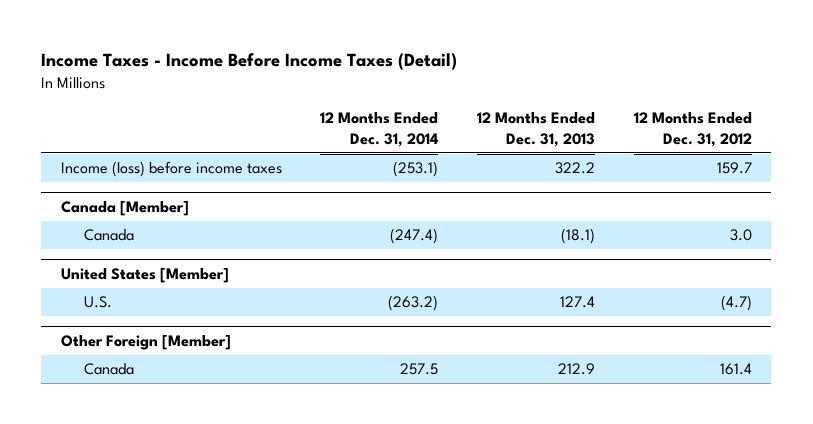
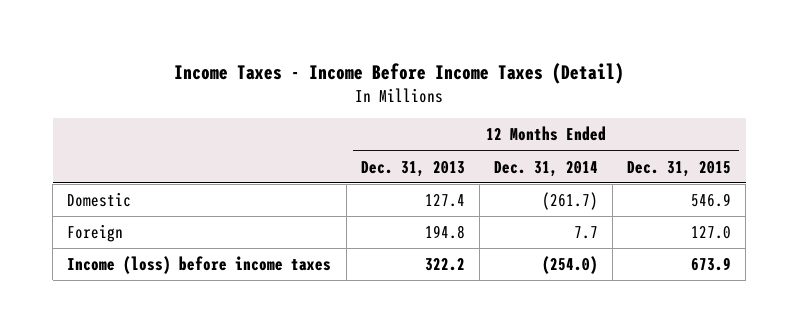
- | 12 Months Ended Dec. 31, 2014 | 12 Months Ended Dec. 31, 2013 | 12 Months Ended Dec. 31, 2012
+ | 12 Months Ended Dec. 31, 2013 | 12 Months Ended Dec. 31, 2014 | 12 Months Ended Dec. 31, 2015
- Income (loss) before income taxes | (253.1) | 322.2 | 159.7
- Canada [Member]
- Canada | (247.4) | (18.1) | 3.0
- United States [Member]
- U.S. | (263.2) | 127.4 | (4.7)
- Other Foreign [Member]
- Canada | 257.5 | 212.9 | 161.4
+ Domestic | 127.4 | (261.7) | 546.9
+ Foreign | 194.8 | 7.7 | 127.0
+ Income (loss) before income taxes | 322.2 | (254.0) | 673.9

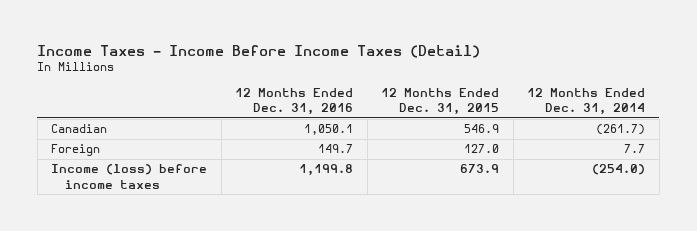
- | 12 Months Ended Dec. 31, 2013 | 12 Months Ended Dec. 31, 2014 | 12 Months Ended Dec. 31, 2015
+ | 12 Months Ended Dec. 31, 2016 | 12 Months Ended Dec. 31, 2015 | 12 Months Ended Dec. 31, 2014
- Domestic | 127.4 | (261.7) | 546.9
+ Canadian | 1,050.1 | 546.9 | (261.7)

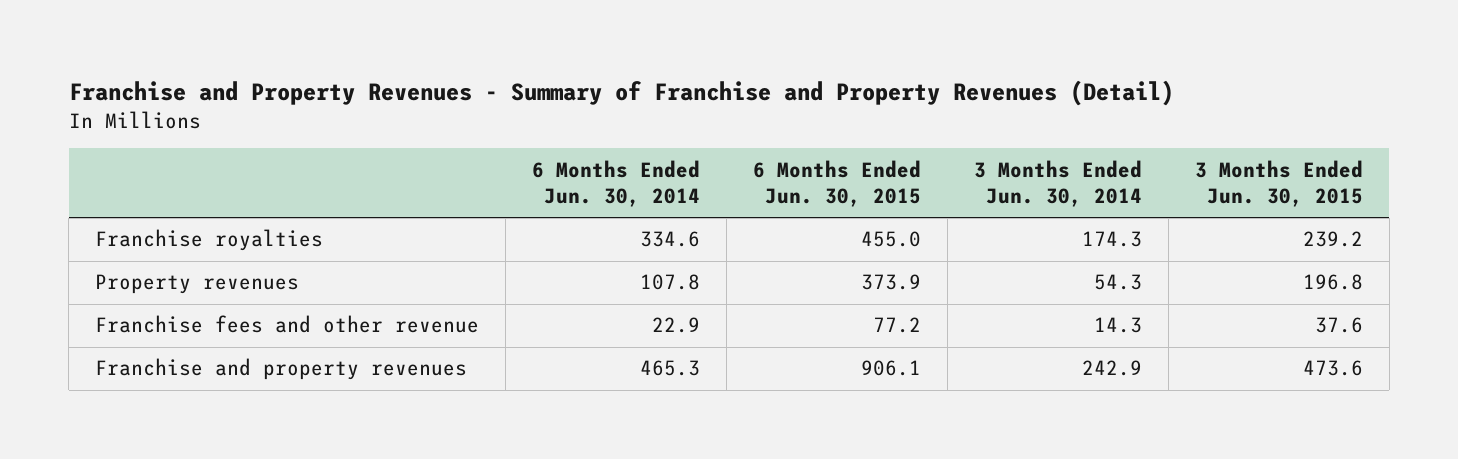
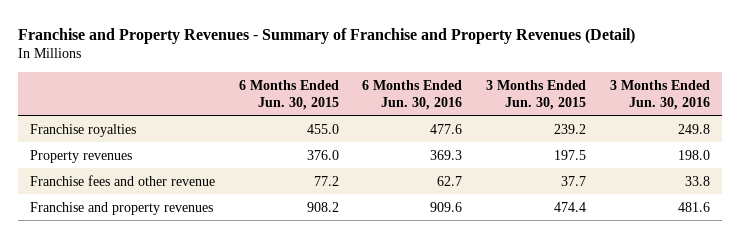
- | 6 Months Ended Jun. 30, 2014 | 6 Months Ended Jun. 30, 2015 | 3 Months Ended Jun. 30, 2014 | 3 Months Ended Jun. 30, 2015
+ | 6 Months Ended Jun. 30, 2015 | 6 Months Ended Jun. 30, 2016 | 3 Months Ended Jun. 30, 2015 | 3 Months Ended Jun. 30, 2016
- Property revenues | 107.8 | 373.9 | 54.3 | 196.8
- Franchise fees and other revenue | 22.9 | 77.2 | 14.3 | 37.6
- Franchise and property revenues | 465.3 | 906.1 | 242.9 | 473.6
+ Property revenues | 376.0 | 369.3 | 197.5 | 198.0
+ Franchise fees and other revenue | 77.2 | 62.7 | 37.7 | 33.8
+ Franchise and property revenues | 908.2 | 909.6 | 474.4 | 481.6

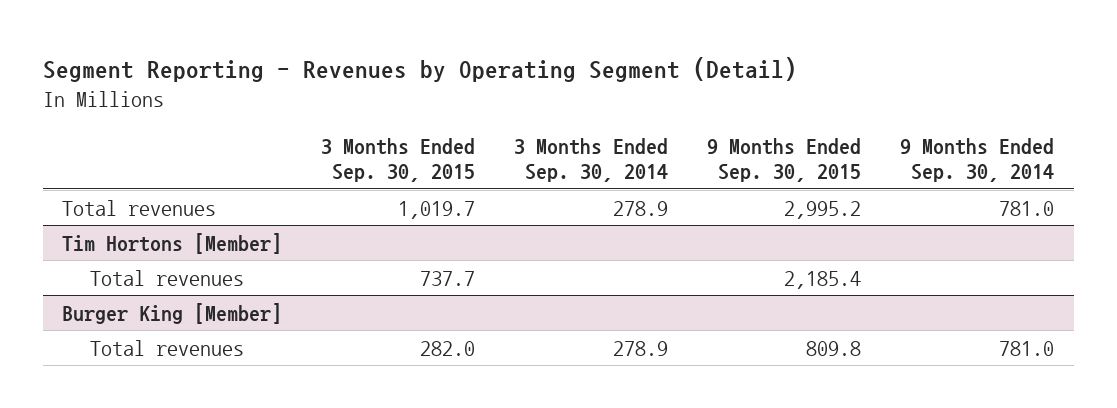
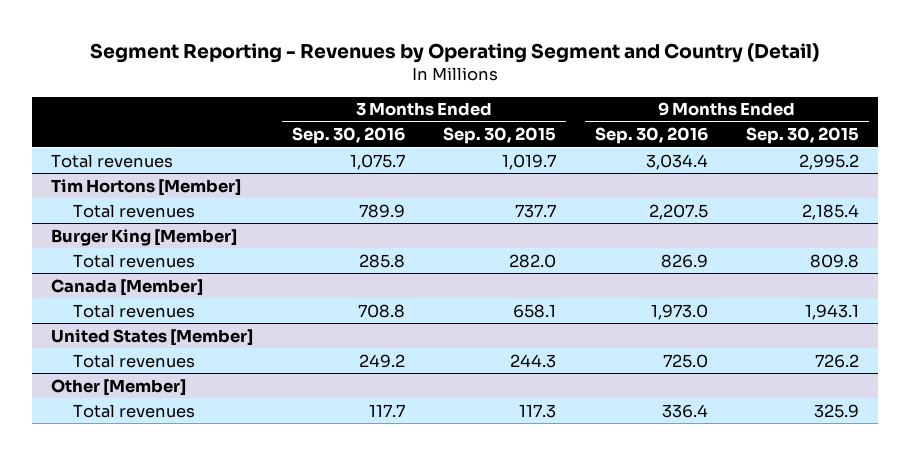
- Segment Reporting - Revenues by Operating Segment (Detail)
+ Segment Reporting - Revenues by Operating Segment and Country (Detail)
- | 3 Months Ended Sep. 30, 2015 | 3 Months Ended Sep. 30, 2014 | 9 Months Ended Sep. 30, 2015 | 9 Months Ended Sep. 30, 2014
+ | 3 Months Ended Sep. 30, 2016 | 3 Months Ended Sep. 30, 2015 | 9 Months Ended Sep. 30, 2016 | 9 Months Ended Sep. 30, 2015
+ Canada [Member]
+ Total revenues | 708.8 | 658.1 | 1,973.0 | 1,943.1
+ United States [Member]
+ Total revenues | 249.2 | 244.3 | 725.0 | 726.2
+ Other [Member]
+ Total revenues | 117.7 | 117.3 | 336.4 | 325.9

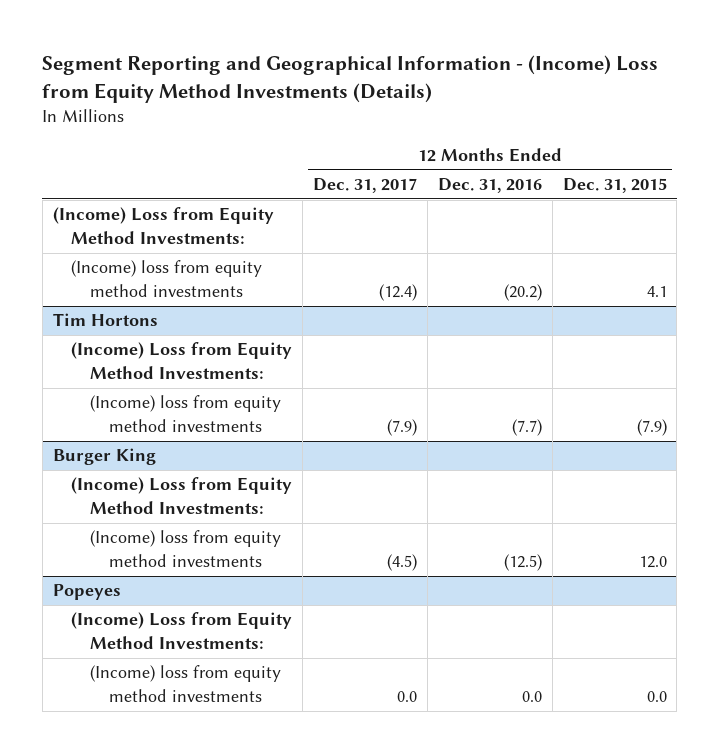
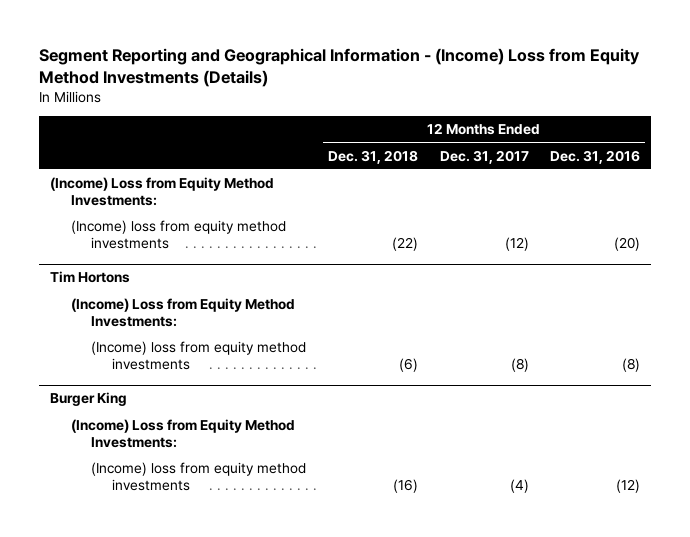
- | 12 Months Ended Dec. 31, 2017 | 12 Months Ended Dec. 31, 2016 | 12 Months Ended Dec. 31, 2015
+ | 12 Months Ended Dec. 31, 2018 | 12 Months Ended Dec. 31, 2017 | 12 Months Ended Dec. 31, 2016
- (Income) loss from equity method investments | (12.4) | (20.2) | 4.1
+ (Income) loss from equity method investments | (22) | (12) | (20)
@ Tim Hortons
- (Income) loss from equity method investments | (7.9) | (7.7) | (7.9)
+ (Income) loss from equity method investments | (6) | (8) | (8)
@ Burger King
- (Income) loss from equity method investments | (4.5) | (12.5) | 12.0
- Popeyes
- (Income) Loss from Equity Method Investments:
- (Income) loss from equity method investments | 0.0 | 0.0 | 0.0
@ Burger King
+ (Income) loss from equity method investments | (16) | (4) | (12)

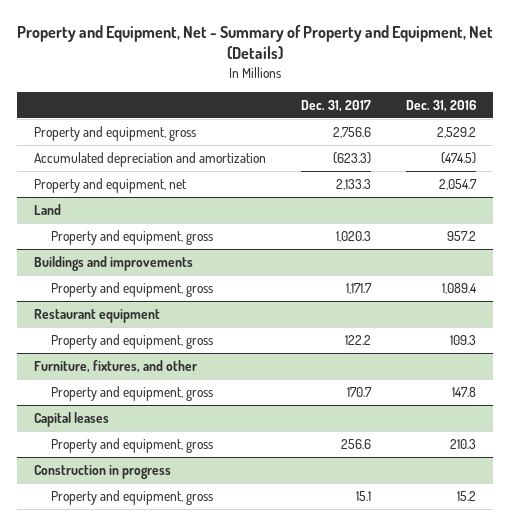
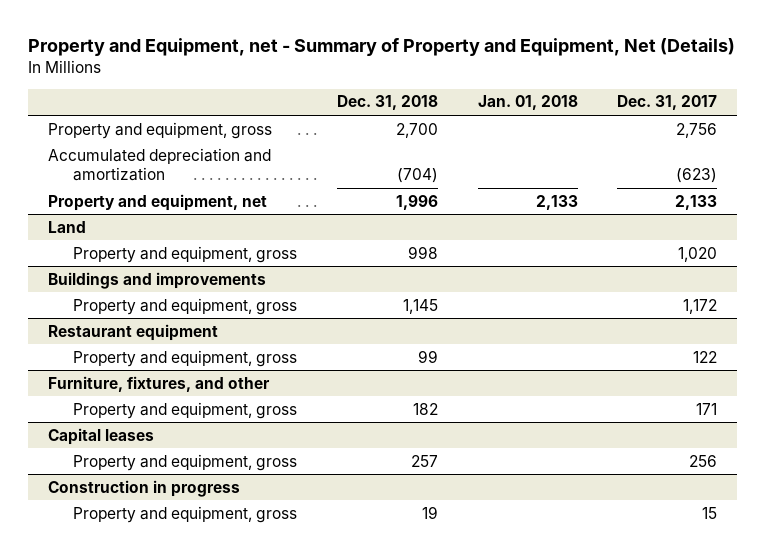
- Property and Equipment, Net - Summary of Property and Equipment, Net (Details)
+ Property and Equipment, net - Summary of Property and Equipment, Net (Details)
- | Dec. 31, 2017 | Dec. 31, 2016
+ | Dec. 31, 2018 | Jan. 01, 2018 | Dec. 31, 2017
- Property and equipment, gross | 2,756.6 | 2,529.2
- Accumulated depreciation and amortization | (623.3) | (474.5)
- Property and equipment, net | 2,133.3 | 2,054.7
+ Property and equipment, gross | 2,700 | | 2,756
+ Accumulated depreciation and amortization | (704) | | (623)
+ Property and equipment, net | 1,996 | 2,133 | 2,133
@ Land
- Property and equipment, gross | 1,020.3 | 957.2
+ Property and equipment, gross | 998 | | 1,020
@ Buildings and improvements
- Property and equipment, gross | 1,171.7 | 1,089.4
+ Property and equipment, gross | 1,145 | | 1,172
@ Restaurant equipment
- Property and equipment, gross | 122.2 | 109.3
+ Property and equipment, gross | 99 | | 122
@ Furniture, fixtures, and other
- Property and equipment, gross | 170.7 | 147.8
+ Property and equipment, gross | 182 | | 171
@ Capital leases
- Property and equipment, gross | 256.6 | 210.3
+ Property and equipment, gross | 257 | | 256
@ Construction in progress
- Property and equipment, gross | 15.1 | 15.2
+ Property and equipment, gross | 19 | | 15

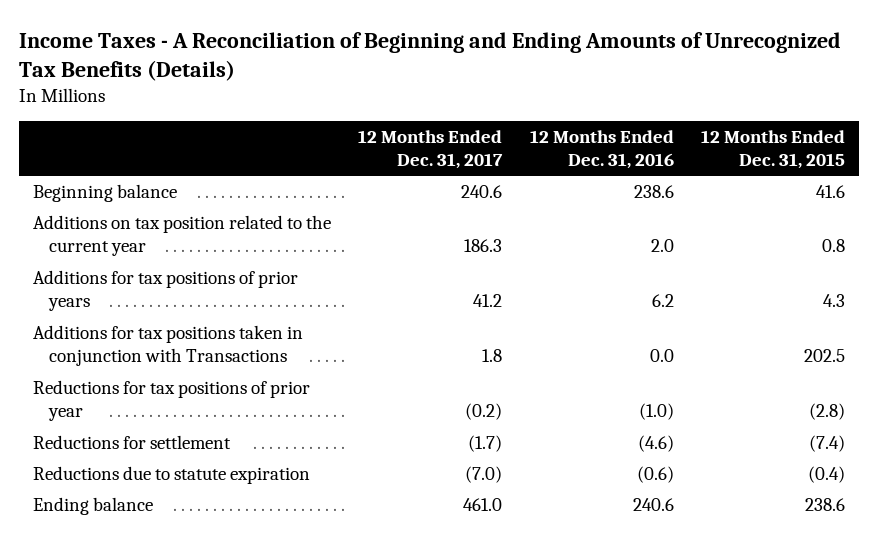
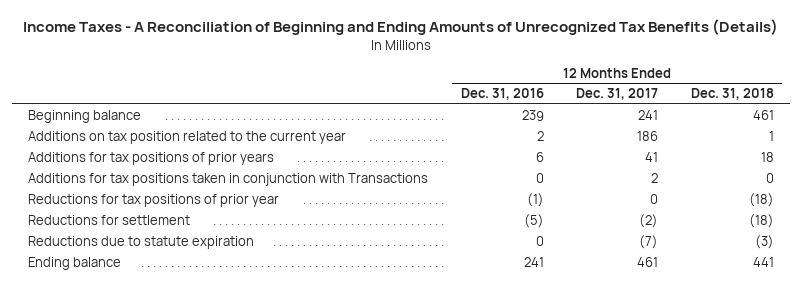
- | 12 Months Ended Dec. 31, 2017 | 12 Months Ended Dec. 31, 2016 | 12 Months Ended Dec. 31, 2015
+ | 12 Months Ended Dec. 31, 2016 | 12 Months Ended Dec. 31, 2017 | 12 Months Ended Dec. 31, 2018
- Beginning balance | 240.6 | 238.6 | 41.6
- Additions on tax position related to the current year | 186.3 | 2.0 | 0.8
- Additions for tax positions of prior years | 41.2 | 6.2 | 4.3
- Additions for tax positions taken in conjunction with Transactions | 1.8 | 0.0 | 202.5
- Reductions for tax positions of prior year | (0.2) | (1.0) | (2.8)
- Reductions for settlement | (1.7) | (4.6) | (7.4)
- Reductions due to statute expiration | (7.0) | (0.6) | (0.4)
- Ending balance | 461.0 | 240.6 | 238.6
+ Beginning balance | 239 | 241 | 461
+ Additions on tax position related to the current year | 2 | 186 | 1
+ Additions for tax positions of prior years | 6 | 41 | 18
+ Additions for tax positions taken in conjunction with Transactions | 0 | 2 | 0
+ Reductions for tax positions of prior year | (1) | 0 | (18)
+ Reductions for settlement | (5) | (2) | (18)
+ Reductions due to statute expiration | 0 | (7) | (3)
+ Ending balance | 241 | 461 | 441

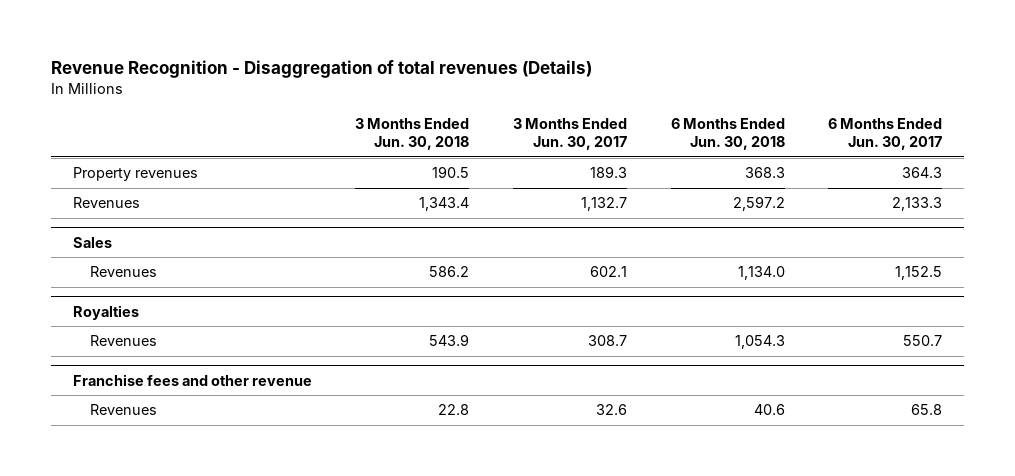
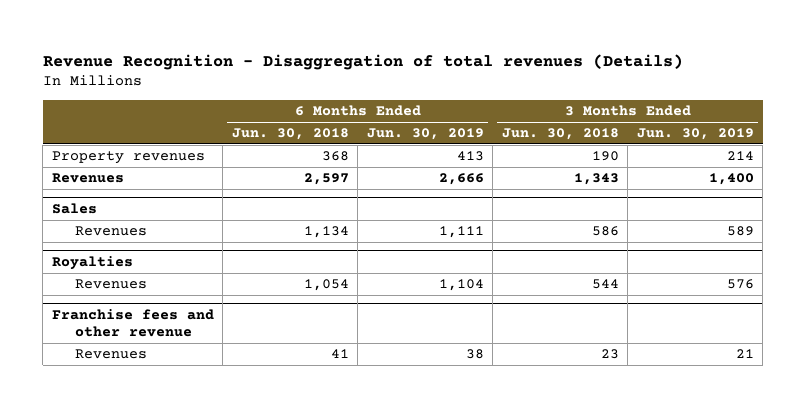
- | 3 Months Ended Jun. 30, 2018 | 3 Months Ended Jun. 30, 2017 | 6 Months Ended Jun. 30, 2018 | 6 Months Ended Jun. 30, 2017
+ | 6 Months Ended Jun. 30, 2018 | 6 Months Ended Jun. 30, 2019 | 3 Months Ended Jun. 30, 2018 | 3 Months Ended Jun. 30, 2019
- Property revenues | 190.5 | 189.3 | 368.3 | 364.3
- Revenues | 1,343.4 | 1,132.7 | 2,597.2 | 2,133.3
+ Property revenues | 368 | 413 | 190 | 214
+ Revenues | 2,597 | 2,666 | 1,343 | 1,400
@ Sales
- Revenues | 586.2 | 602.1 | 1,134.0 | 1,152.5
+ Revenues | 1,134 | 1,111 | 586 | 589
@ Royalties
- Revenues | 543.9 | 308.7 | 1,054.3 | 550.7
+ Revenues | 1,054 | 1,104 | 544 | 576
@ Franchise fees and other revenue
- Revenues | 22.8 | 32.6 | 40.6 | 65.8
+ Revenues | 41 | 38 | 23 | 21

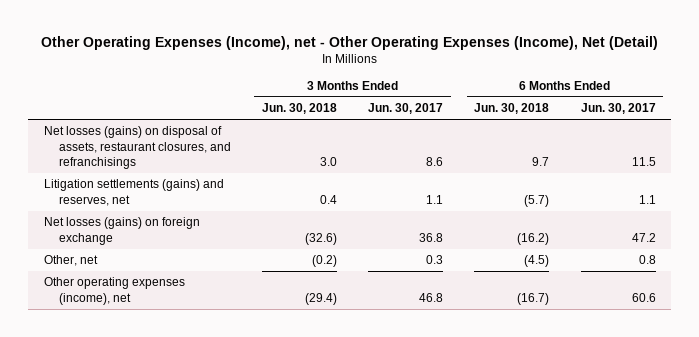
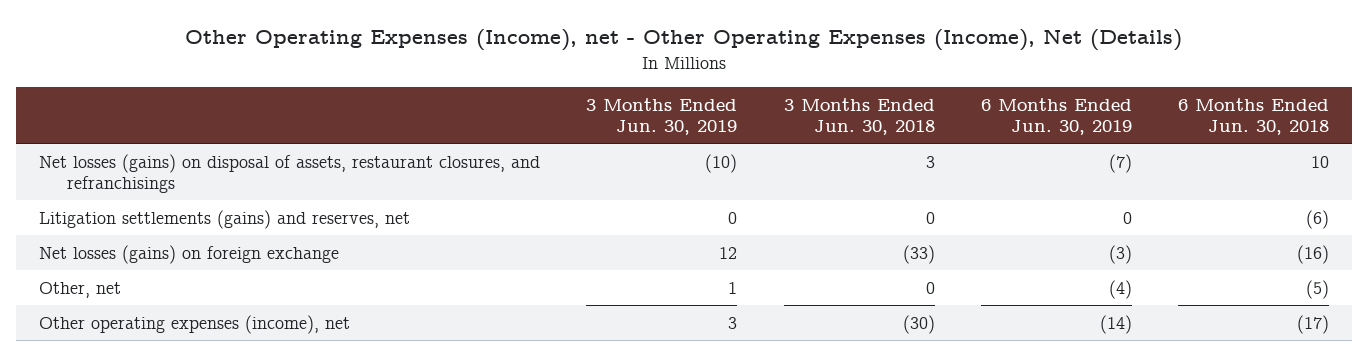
- Other Operating Expenses (Income), net - Other Operating Expenses (Income), Net (Detail)
+ Other Operating Expenses (Income), net - Other Operating Expenses (Income), Net (Details)
- | 3 Months Ended Jun. 30, 2018 | 3 Months Ended Jun. 30, 2017 | 6 Months Ended Jun. 30, 2018 | 6 Months Ended Jun. 30, 2017
+ | 3 Months Ended Jun. 30, 2019 | 3 Months Ended Jun. 30, 2018 | 6 Months Ended Jun. 30, 2019 | 6 Months Ended Jun. 30, 2018
- Net losses (gains) on disposal of assets, restaurant closures, and refranchisings | 3.0 | 8.6 | 9.7 | 11.5
- Litigation settlements (gains) and reserves, net | 0.4 | 1.1 | (5.7) | 1.1
- Net losses (gains) on foreign exchange | (32.6) | 36.8 | (16.2) | 47.2
- Other, net | (0.2) | 0.3 | (4.5) | 0.8
- Other operating expenses (income), net | (29.4) | 46.8 | (16.7) | 60.6
+ Net losses (gains) on disposal of assets, restaurant closures, and refranchisings | (10) | 3 | (7) | 10
+ Litigation settlements (gains) and reserves, net | 0 | 0 | 0 | (6)
+ Net losses (gains) on foreign exchange | 12 | (33) | (3) | (16)
+ Other, net | 1 | 0 | (4) | (5)
+ Other operating expenses (income), net | 3 | (30) | (14) | (17)

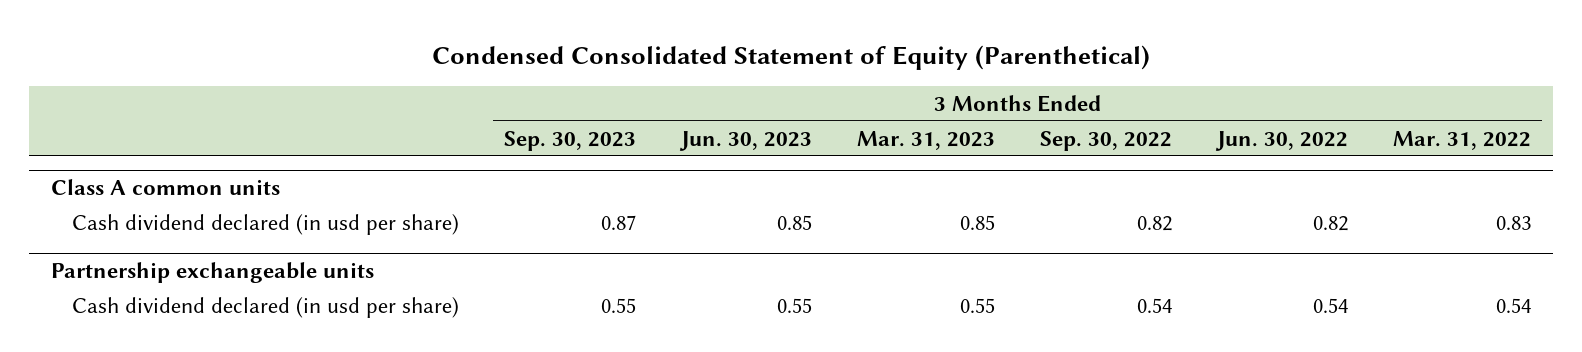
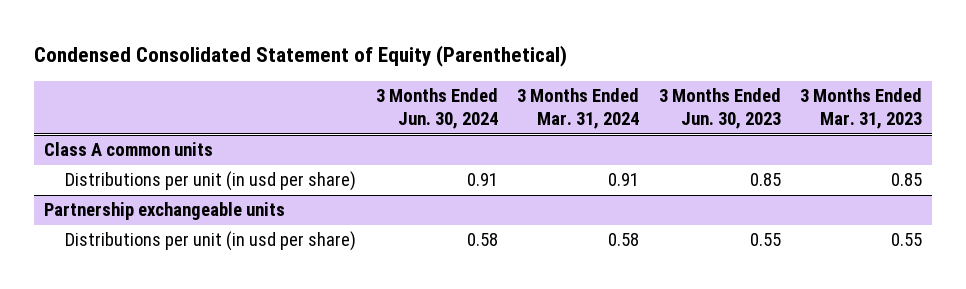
- | 3 Months Ended Sep. 30, 2023 | 3 Months Ended Jun. 30, 2023 | 3 Months Ended Mar. 31, 2023 | 3 Months Ended Sep. 30, 2022 | 3 Months Ended Jun. 30, 2022 | 3 Months Ended Mar. 31, 2022
+ | 3 Months Ended Jun. 30, 2024 | 3 Months Ended Mar. 31, 2024 | 3 Months Ended Jun. 30, 2023 | 3 Months Ended Mar. 31, 2023
@ Class A common units
- Cash dividend declared (in usd per share) | 0.87 | 0.85 | 0.85 | 0.82 | 0.82 | 0.83
+ Distributions per unit (in usd per share) | 0.91 | 0.91 | 0.85 | 0.85
@ Partnership exchangeable units
- Cash dividend declared (in usd per share) | 0.55 | 0.55 | 0.55 | 0.54 | 0.54 | 0.54
+ Distributions per unit (in usd per share) | 0.58 | 0.58 | 0.55 | 0.55

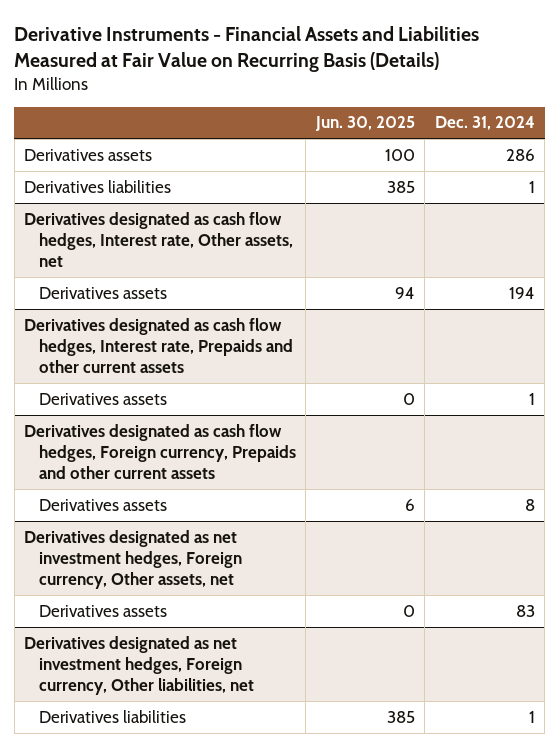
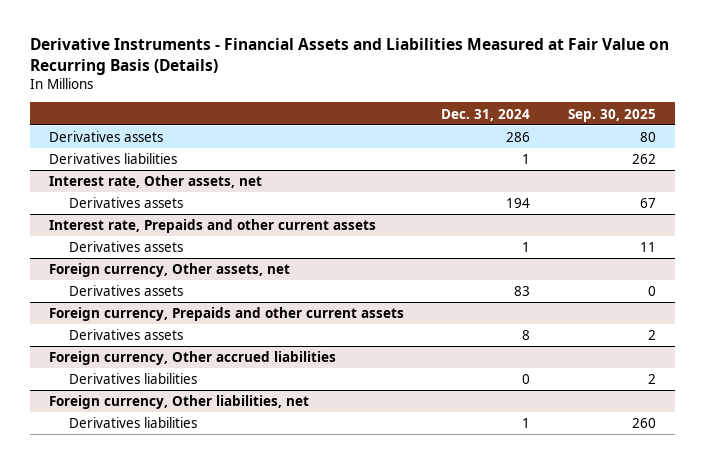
- | Jun. 30, 2025 | Dec. 31, 2024
+ | Dec. 31, 2024 | Sep. 30, 2025
- Derivatives designated as cash flow hedges, Interest rate, Other assets, net
+ Interest rate, Other assets, net
- Derivatives designated as cash flow hedges, Interest rate, Prepaids and other current assets
+ Interest rate, Prepaids and other current assets
- Derivatives designated as cash flow hedges, Foreign currency, Prepaids and other current assets
- Derivatives assets | 6 | 8
- Derivatives designated as net investment hedges, Foreign currency, Other assets, net
+ Foreign currency, Other assets, net
- Derivatives designated as net investment hedges, Foreign currency, Other liabilities, net
+ Foreign currency, Prepaids and other current assets
+ Derivatives assets | 8 | 2
+ Foreign currency, Other accrued liabilities
+ Derivatives liabilities | 0 | 2
+ Foreign currency, Other liabilities, net

